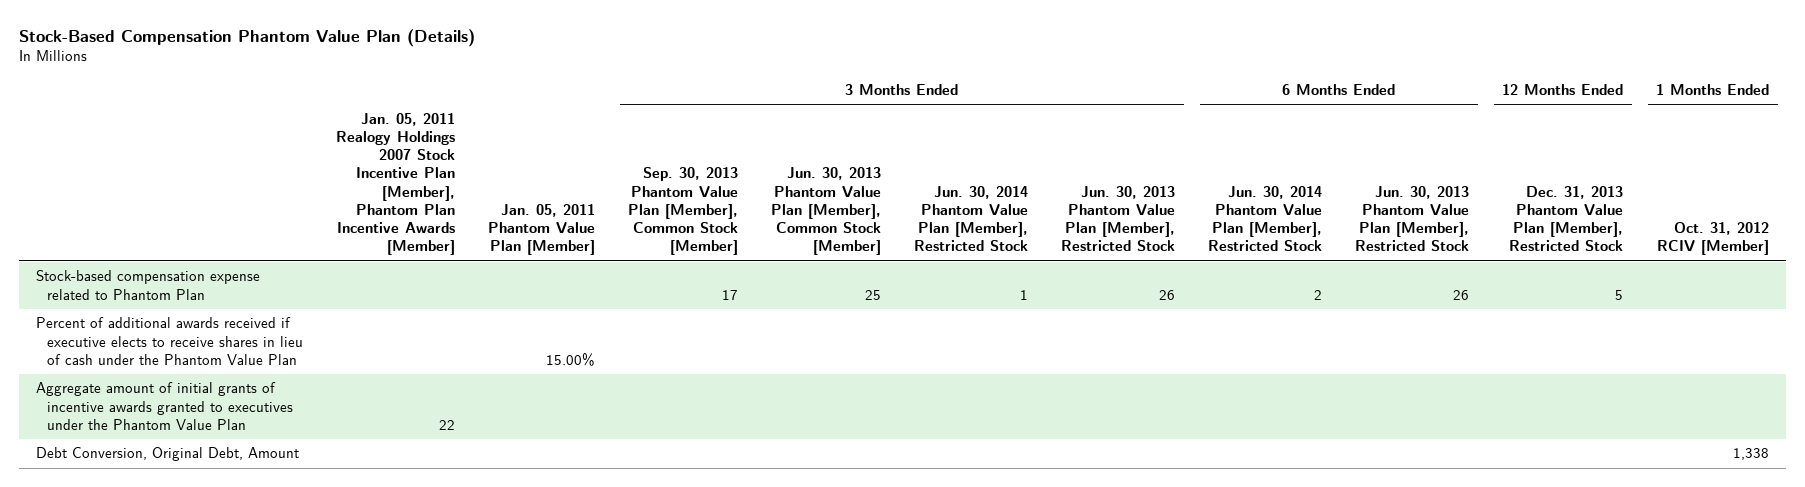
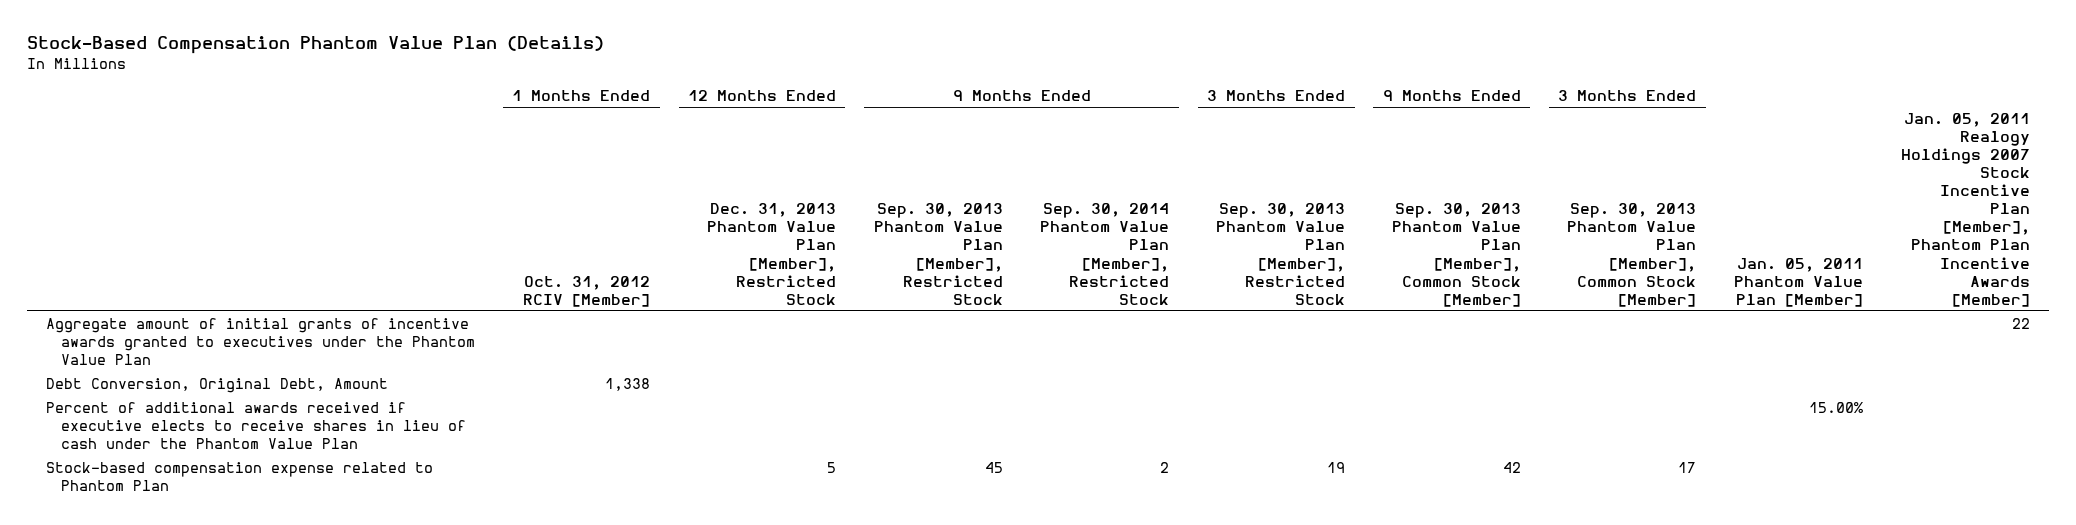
- | Jan. 05, 2011 Realogy Holdings 2007 Stock Incentive Plan [Member], Phantom Plan Incentive Awards [Member] | Jan. 05, 2011 Phantom Value Plan [Member] | 3 Months Ended Sep. 30, 2013 Phantom Value Plan [Member], Common Stock [Member] | 3 Months Ended Jun. 30, 2013 Phantom Value Plan [Member], Common Stock [Member] | 3 Months Ended Jun. 30, 2014 Phantom Value Plan [Member], Restricted Stock | 3 Months Ended Jun. 30, 2013 Phantom Value Plan [Member], Restricted Stock | 6 Months Ended Jun. 30, 2014 Phantom Value Plan [Member], Restricted Stock | 6 Months Ended Jun. 30, 2013 Phantom Value Plan [Member], Restricted Stock | 12 Months Ended Dec. 31, 2013 Phantom Value Plan [Member], Restricted Stock | 1 Months Ended Oct. 31, 2012 RCIV [Member]
+ | 1 Months Ended Oct. 31, 2012 RCIV [Member] | 12 Months Ended Dec. 31, 2013 Phantom Value Plan [Member], Restricted Stock | 9 Months Ended Sep. 30, 2013 Phantom Value Plan [Member], Restricted Stock | 9 Months Ended Sep. 30, 2014 Phantom Value Plan [Member], Restricted Stock | 3 Months Ended Sep. 30, 2013 Phantom Value Plan [Member], Restricted Stock | 9 Months Ended Sep. 30, 2013 Phantom Value Plan [Member], Common Stock [Member] | 3 Months Ended Sep. 30, 2013 Phantom Value Plan [Member], Common Stock [Member] | Jan. 05, 2011 Phantom Value Plan [Member] | Jan. 05, 2011 Realogy Holdings 2007 Stock Incentive Plan [Member], Phantom Plan Incentive Awards [Member]
moved down: Percent of additional awards received if executive elects to receive shares in lieu of cash under the Phantom Value Plan | | | | | | | | 15.00% |
moved down: Stock-based compensation expense related to Phantom Plan | | 5 | 45 | 2 | 19 | 42 | 17 | |

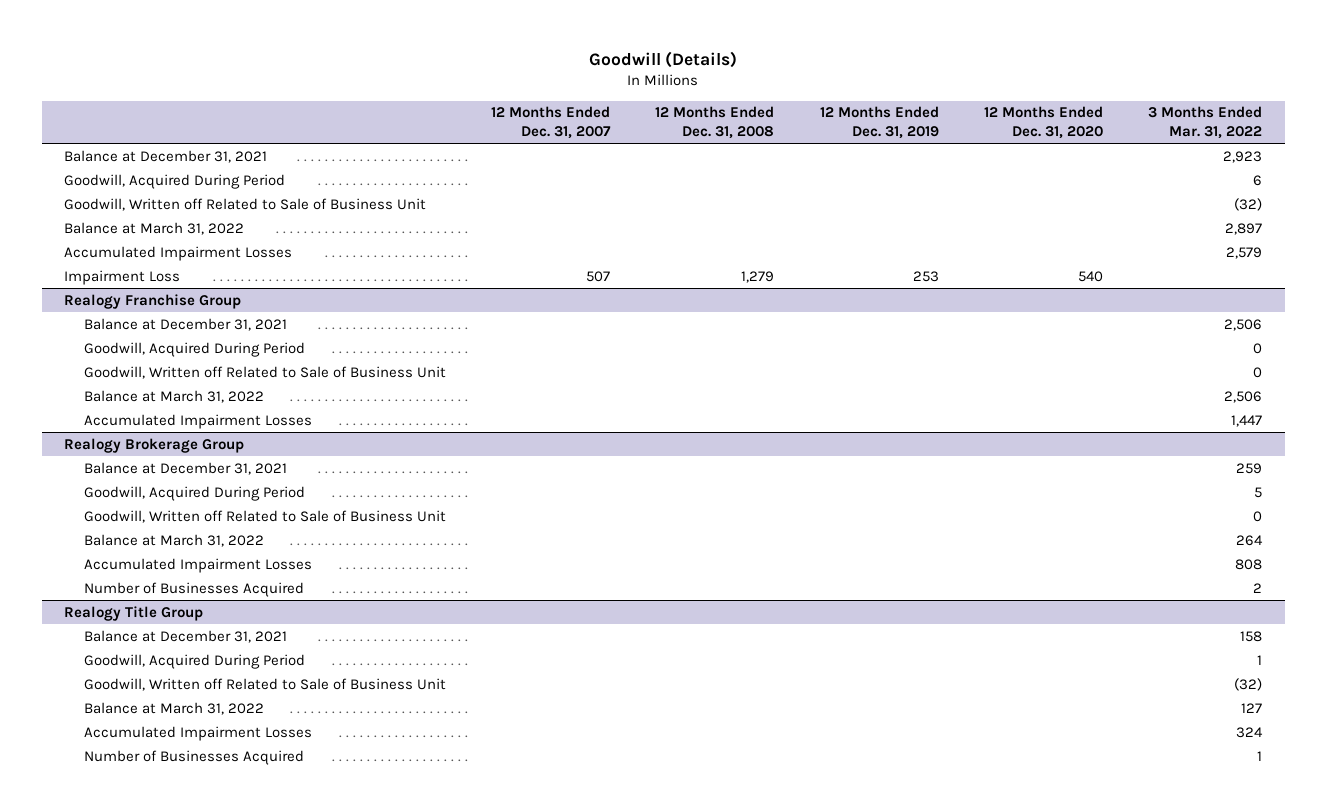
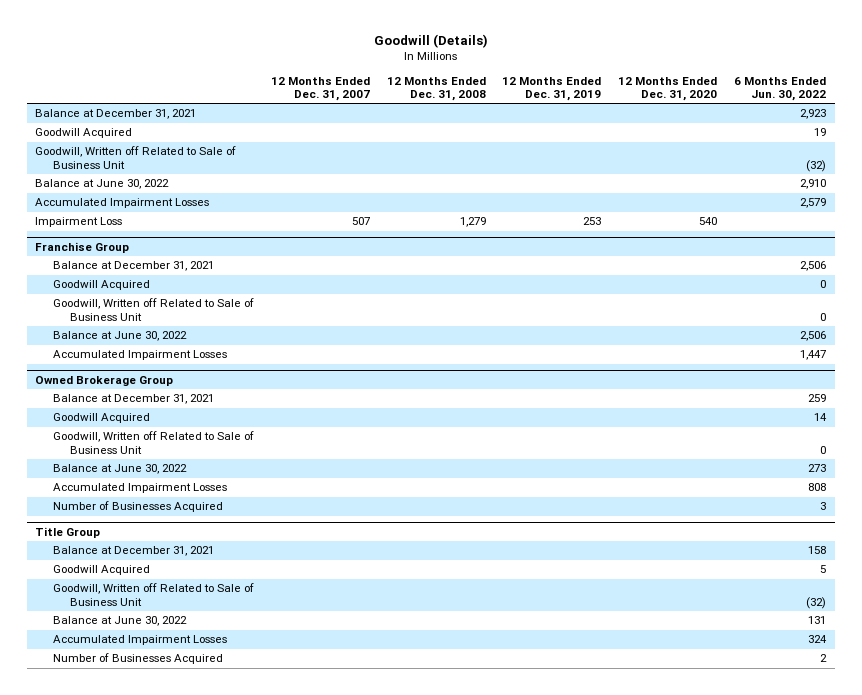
- | 12 Months Ended Dec. 31, 2007 | 12 Months Ended Dec. 31, 2008 | 12 Months Ended Dec. 31, 2019 | 12 Months Ended Dec. 31, 2020 | 3 Months Ended Mar. 31, 2022
+ | 12 Months Ended Dec. 31, 2007 | 12 Months Ended Dec. 31, 2008 | 12 Months Ended Dec. 31, 2019 | 12 Months Ended Dec. 31, 2020 | 6 Months Ended Jun. 30, 2022
- Goodwill, Acquired During Period | | | | | 6
+ Goodwill Acquired | | | | | 19
- Balance at March 31, 2022 | | | | | 2,897
+ Balance at June 30, 2022 | | | | | 2,910
- Realogy Franchise Group
- Balance at December 31, 2021 | | | | | 2,506
- Goodwill, Acquired During Period | | | | | 0
- Goodwill, Written off Related to Sale of Business Unit | | | | | 0
- Balance at March 31, 2022 | | | | | 2,506
- Accumulated Impairment Losses | | | | | 1,447
- Realogy Brokerage Group
- Balance at December 31, 2021 | | | | | 259
- Goodwill, Acquired During Period | | | | | 5
- Goodwill, Written off Related to Sale of Business Unit | | | | | 0
- Balance at March 31, 2022 | | | | | 264
- Accumulated Impairment Losses | | | | | 808
- Number of Businesses Acquired | | | | | 2
- Realogy Title Group
- Balance at December 31, 2021 | | | | | 158
- Goodwill, Acquired During Period | | | | | 1
- Goodwill, Written off Related to Sale of Business Unit | | | | | (32)
- Balance at March 31, 2022 | | | | | 127
- Accumulated Impairment Losses | | | | | 324
- Number of Businesses Acquired | | | | | 1
+ Franchise Group
+ Balance at December 31, 2021 | | | | | 2,506
+ Goodwill Acquired | | | | | 0
+ Goodwill, Written off Related to Sale of Business Unit | | | | | 0
+ Balance at June 30, 2022 | | | | | 2,506
+ Accumulated Impairment Losses | | | | | 1,447
+ Owned Brokerage Group
+ Balance at December 31, 2021 | | | | | 259
+ Goodwill Acquired | | | | | 14
+ Goodwill, Written off Related to Sale of Business Unit | | | | | 0
+ Balance at June 30, 2022 | | | | | 273
+ Accumulated Impairment Losses | | | | | 808
+ Number of Businesses Acquired | | | | | 3
+ Title Group
+ Balance at December 31, 2021 | | | | | 158
+ Goodwill Acquired | | | | | 5
+ Goodwill, Written off Related to Sale of Business Unit | | | | | (32)
+ Balance at June 30, 2022 | | | | | 131
+ Accumulated Impairment Losses | | | | | 324
+ Number of Businesses Acquired | | | | | 2

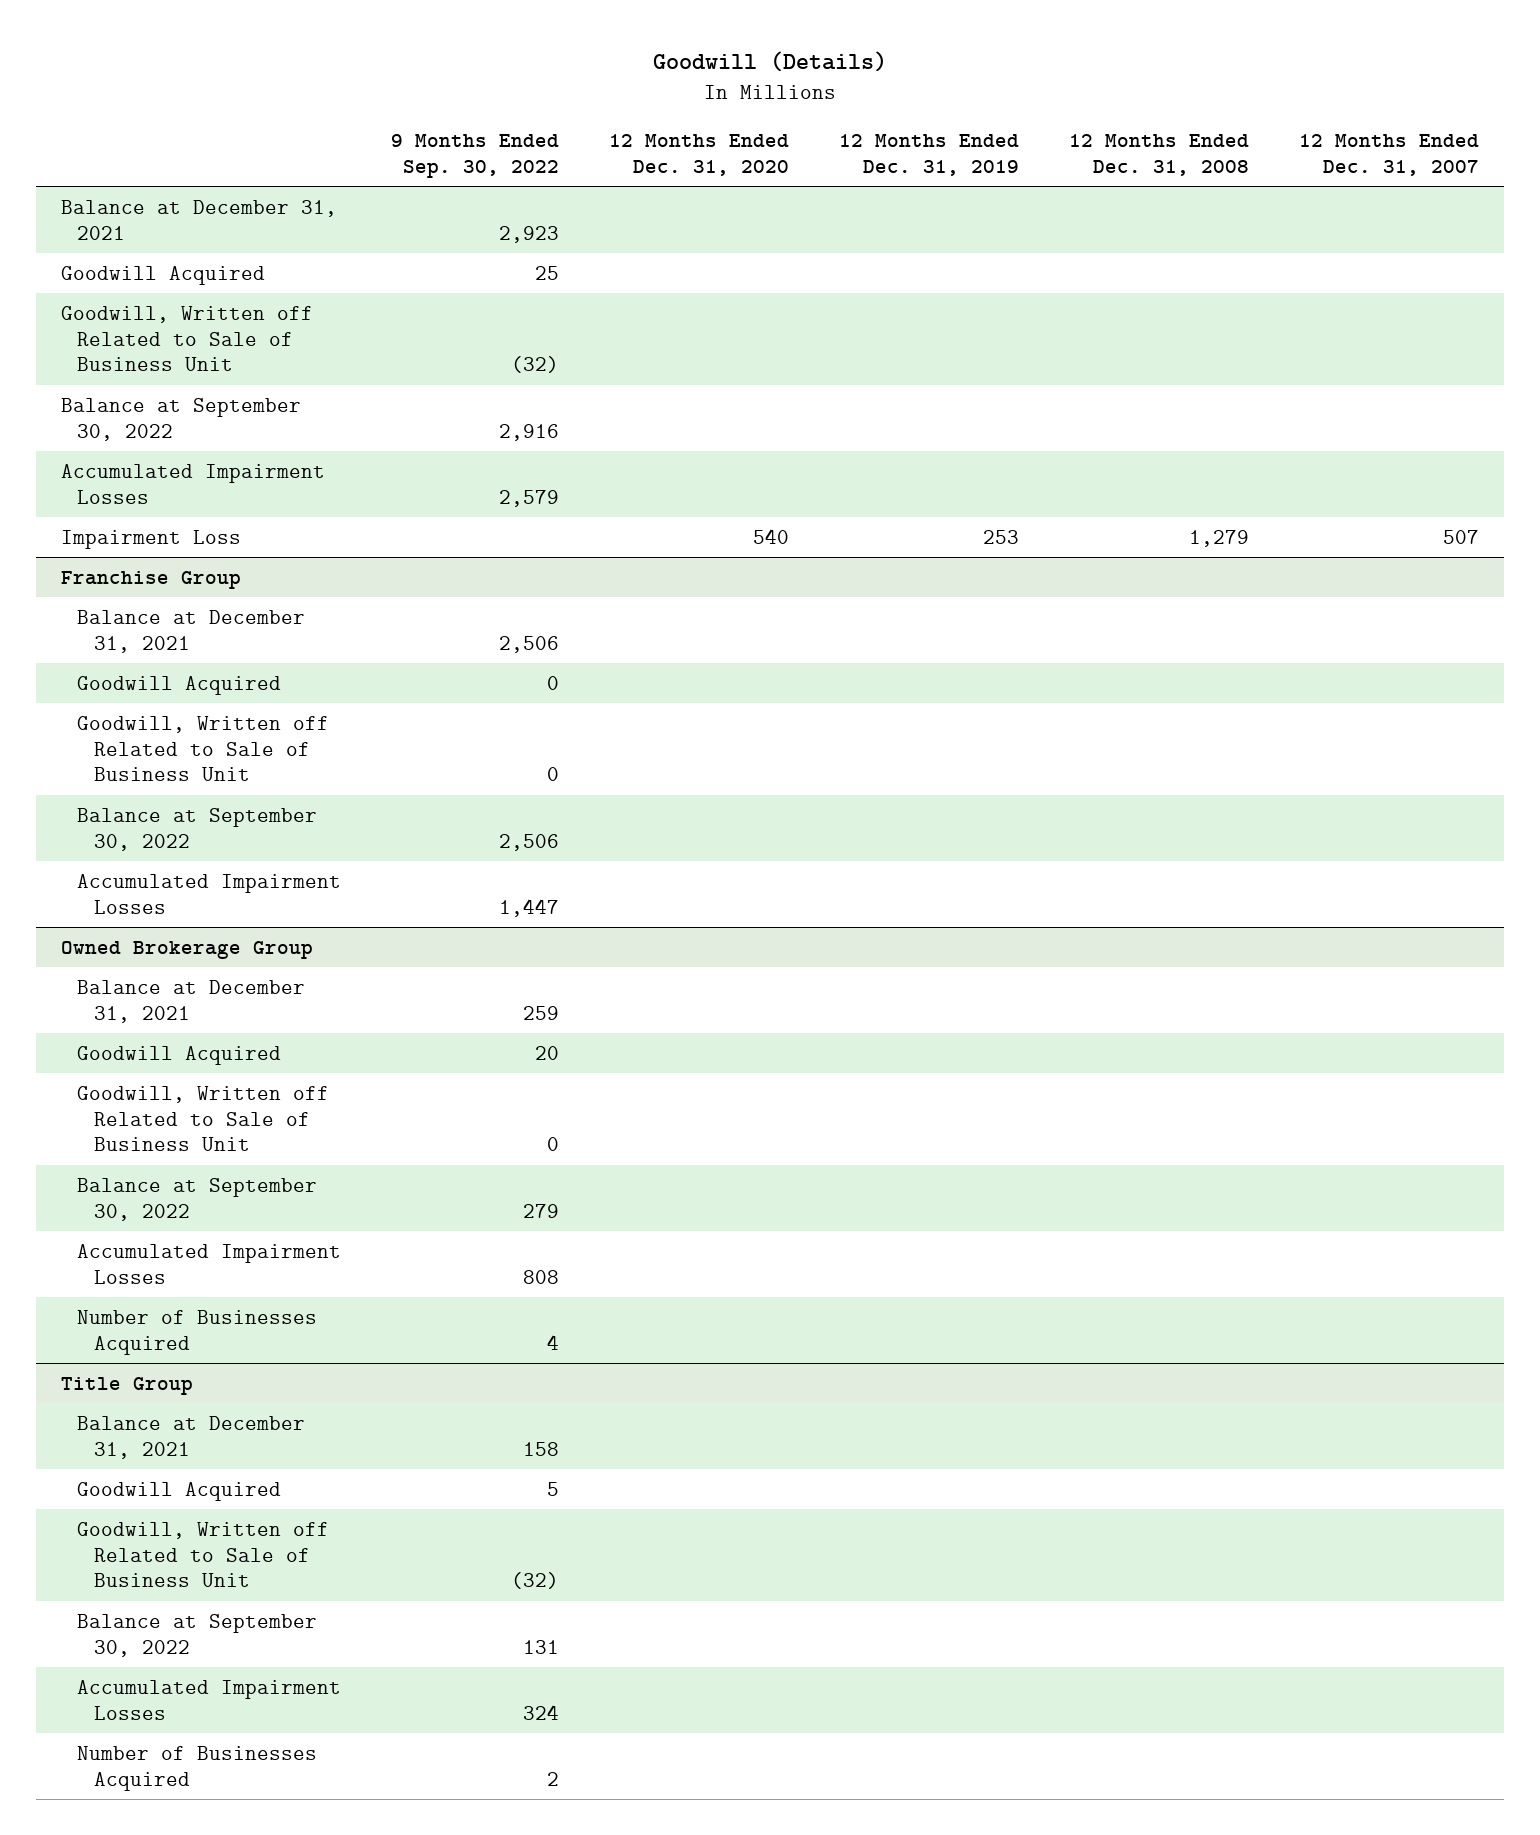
- | 12 Months Ended Dec. 31, 2007 | 12 Months Ended Dec. 31, 2008 | 12 Months Ended Dec. 31, 2019 | 12 Months Ended Dec. 31, 2020 | 6 Months Ended Jun. 30, 2022
+ | 9 Months Ended Sep. 30, 2022 | 12 Months Ended Dec. 31, 2020 | 12 Months Ended Dec. 31, 2019 | 12 Months Ended Dec. 31, 2008 | 12 Months Ended Dec. 31, 2007
- Balance at June 30, 2022 | | | | | 2,910
+ Balance at September 30, 2022 | 2,916 | | | |
@ Franchise Group
- Balance at June 30, 2022 | | | | | 2,506
+ Balance at September 30, 2022 | 2,506 | | | |
@ Owned Brokerage Group
- Balance at June 30, 2022 | | | | | 273
+ Balance at September 30, 2022 | 279 | | | |
@ Title Group
- Balance at June 30, 2022 | | | | | 131
+ Balance at September 30, 2022 | 131 | | | |

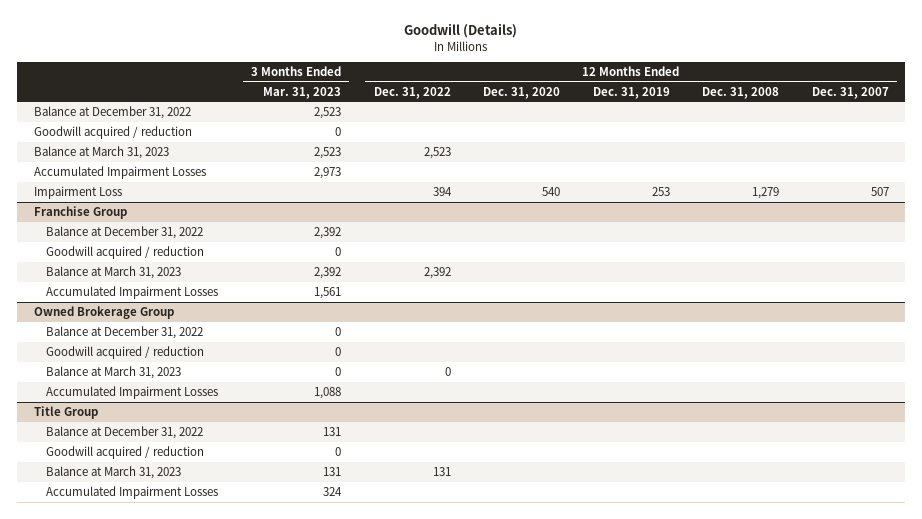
- | 9 Months Ended Sep. 30, 2022 | 12 Months Ended Dec. 31, 2020 | 12 Months Ended Dec. 31, 2019 | 12 Months Ended Dec. 31, 2008 | 12 Months Ended Dec. 31, 2007
+ | 3 Months Ended Mar. 31, 2023 | 12 Months Ended Dec. 31, 2022 | 12 Months Ended Dec. 31, 2020 | 12 Months Ended Dec. 31, 2019 | 12 Months Ended Dec. 31, 2008 | 12 Months Ended Dec. 31, 2007
- Balance at December 31, 2021 | 2,923 | | | |
- Goodwill Acquired | 25 | | | |
- Goodwill, Written off Related to Sale of Business Unit | (32) | | | |
- Balance at September 30, 2022 | 2,916 | | | |
+ Balance at December 31, 2022 | 2,523 | | | | |
+ Goodwill acquired / reduction | 0 | | | | |
+ Balance at March 31, 2023 | 2,523 | 2,523 | | | |
@ Franchise Group
- Balance at December 31, 2021 | 2,506 | | | |
- Goodwill Acquired | 0 | | | |
- Goodwill, Written off Related to Sale of Business Unit | 0 | | | |
- Balance at September 30, 2022 | 2,506 | | | |
+ Balance at December 31, 2022 | 2,392 | | | | |
+ Goodwill acquired / reduction | 0 | | | | |
+ Balance at March 31, 2023 | 2,392 | 2,392 | | | |
@ Owned Brokerage Group
- Balance at December 31, 2021 | 259 | | | |
- Goodwill Acquired | 20 | | | |
- Goodwill, Written off Related to Sale of Business Unit | 0 | | | |
- Balance at September 30, 2022 | 279 | | | |
+ Balance at December 31, 2022 | 0 | | | | |
+ Goodwill acquired / reduction | 0 | | | | |
+ Balance at March 31, 2023 | 0 | 0 | | | |
- Number of Businesses Acquired | 4 | | | |
@ Title Group
- Balance at December 31, 2021 | 158 | | | |
- Goodwill Acquired | 5 | | | |
- Goodwill, Written off Related to Sale of Business Unit | (32) | | | |
- Balance at September 30, 2022 | 131 | | | |
+ Balance at December 31, 2022 | 131 | | | | |
+ Goodwill acquired / reduction | 0 | | | | |
+ Balance at March 31, 2023 | 131 | 131 | | | |
- Number of Businesses Acquired | 2 | | | |

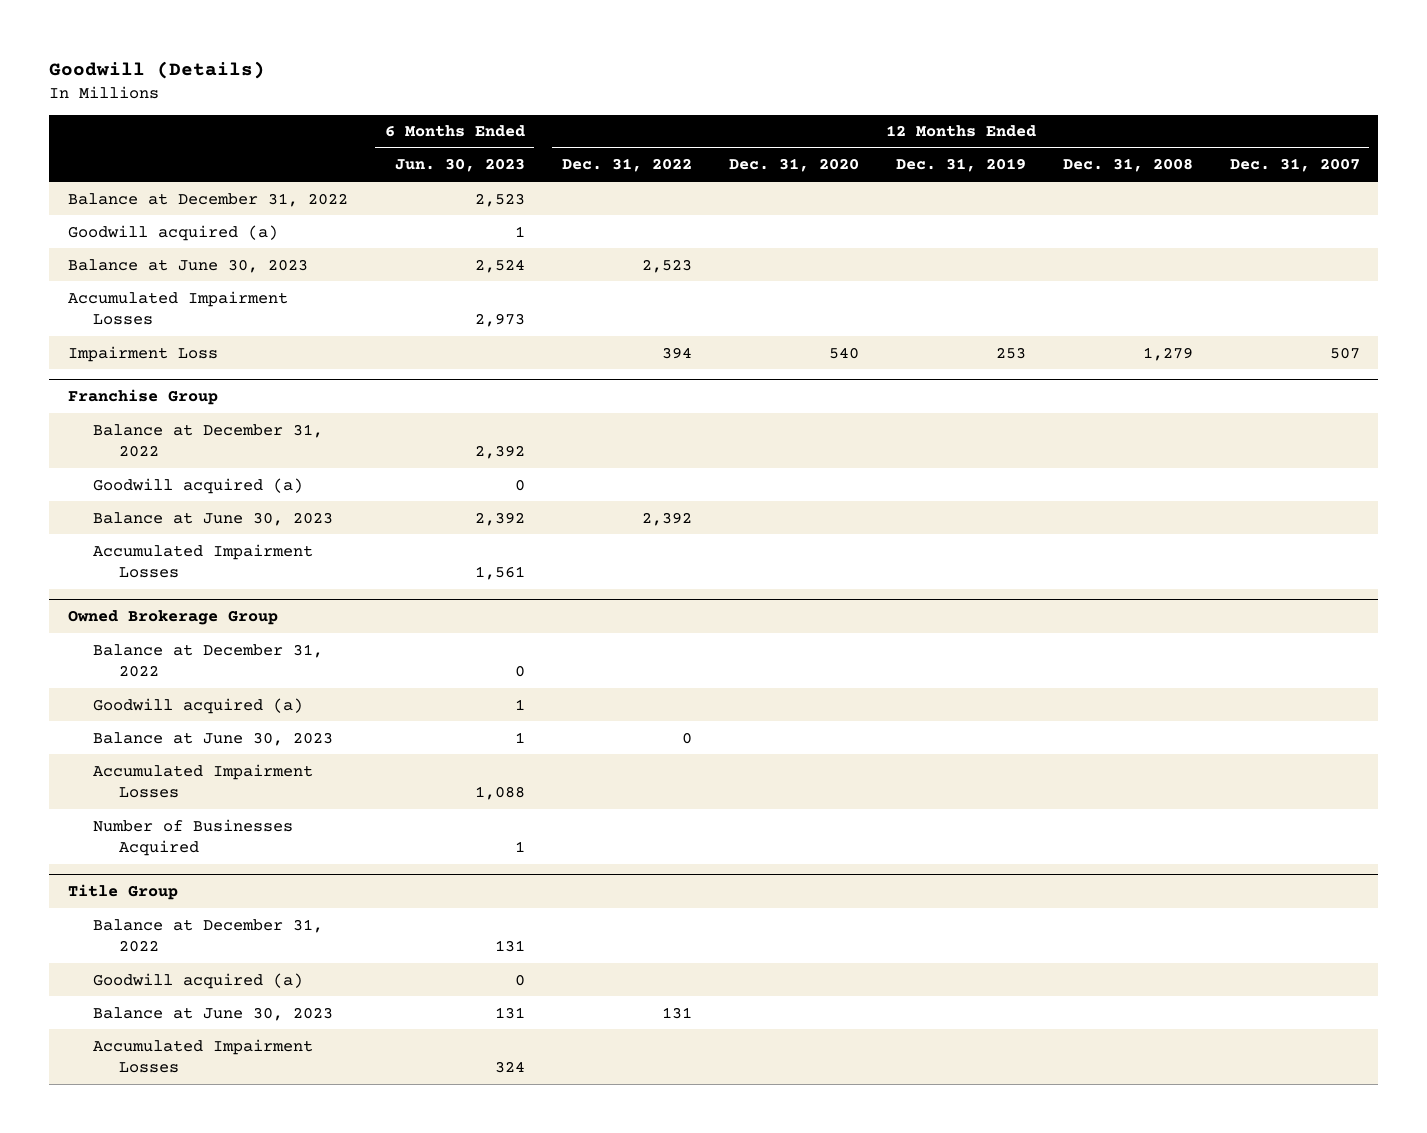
- | 3 Months Ended Mar. 31, 2023 | 12 Months Ended Dec. 31, 2022 | 12 Months Ended Dec. 31, 2020 | 12 Months Ended Dec. 31, 2019 | 12 Months Ended Dec. 31, 2008 | 12 Months Ended Dec. 31, 2007
+ | 6 Months Ended Jun. 30, 2023 | 12 Months Ended Dec. 31, 2022 | 12 Months Ended Dec. 31, 2020 | 12 Months Ended Dec. 31, 2019 | 12 Months Ended Dec. 31, 2008 | 12 Months Ended Dec. 31, 2007
- Goodwill acquired / reduction | 0 | | | | |
- Balance at March 31, 2023 | 2,523 | 2,523 | | | |
+ Goodwill acquired (a) | 1 | | | | |
+ Balance at June 30, 2023 | 2,524 | 2,523 | | | |
@ Franchise Group
- Goodwill acquired / reduction | 0 | | | | |
- Balance at March 31, 2023 | 2,392 | 2,392 | | | |
+ Goodwill acquired (a) | 0 | | | | |
+ Balance at June 30, 2023 | 2,392 | 2,392 | | | |
@ Owned Brokerage Group
- Goodwill acquired / reduction | 0 | | | | |
- Balance at March 31, 2023 | 0 | 0 | | | |
+ Goodwill acquired (a) | 1 | | | | |
+ Balance at June 30, 2023 | 1 | 0 | | | |
+ Number of Businesses Acquired | 1 | | | | |
@ Title Group
- Goodwill acquired / reduction | 0 | | | | |
- Balance at March 31, 2023 | 131 | 131 | | | |
+ Goodwill acquired (a) | 0 | | | | |
+ Balance at June 30, 2023 | 131 | 131 | | | |

